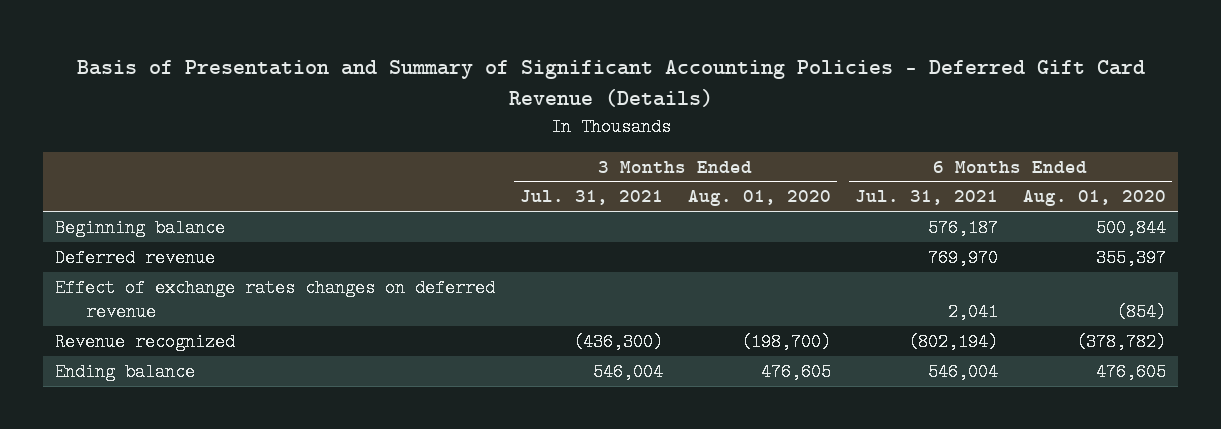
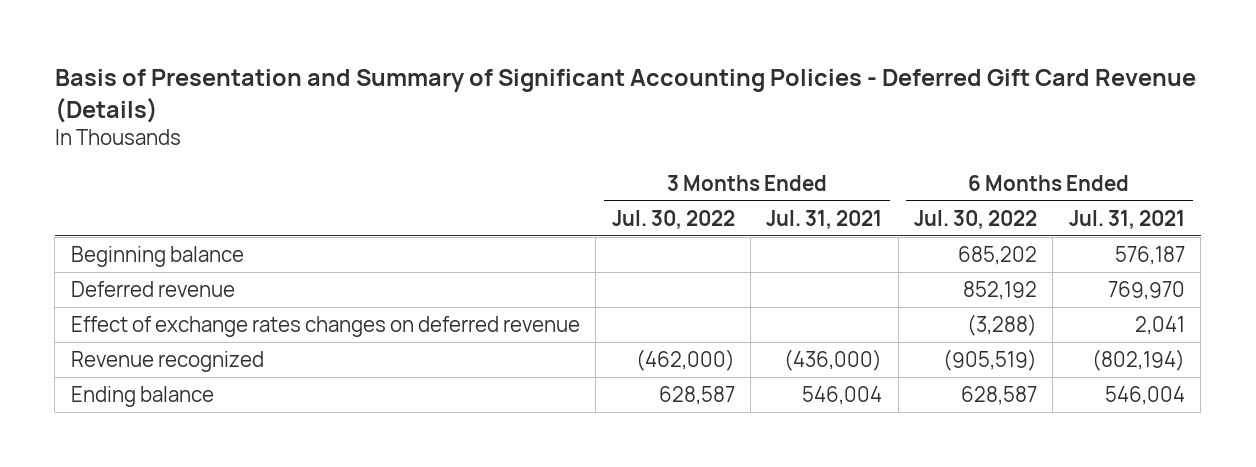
- | 3 Months Ended Jul. 31, 2021 | 3 Months Ended Aug. 01, 2020 | 6 Months Ended Jul. 31, 2021 | 6 Months Ended Aug. 01, 2020
+ | 3 Months Ended Jul. 30, 2022 | 3 Months Ended Jul. 31, 2021 | 6 Months Ended Jul. 30, 2022 | 6 Months Ended Jul. 31, 2021
- Revenue recognized | (436,300) | (198,700) | (802,194) | (378,782)
+ Revenue recognized | (462,000) | (436,000) | (905,519) | (802,194)

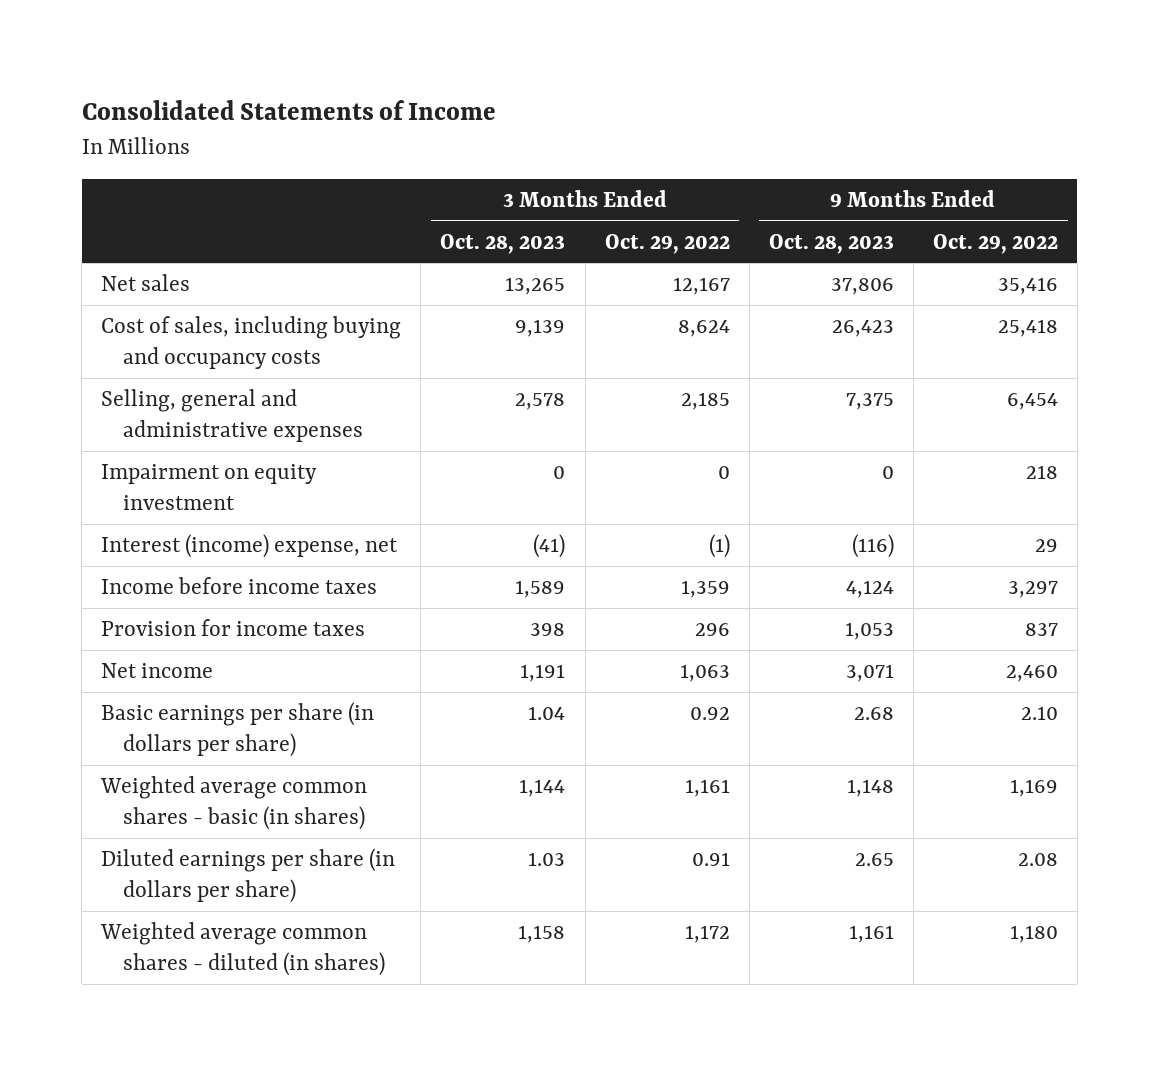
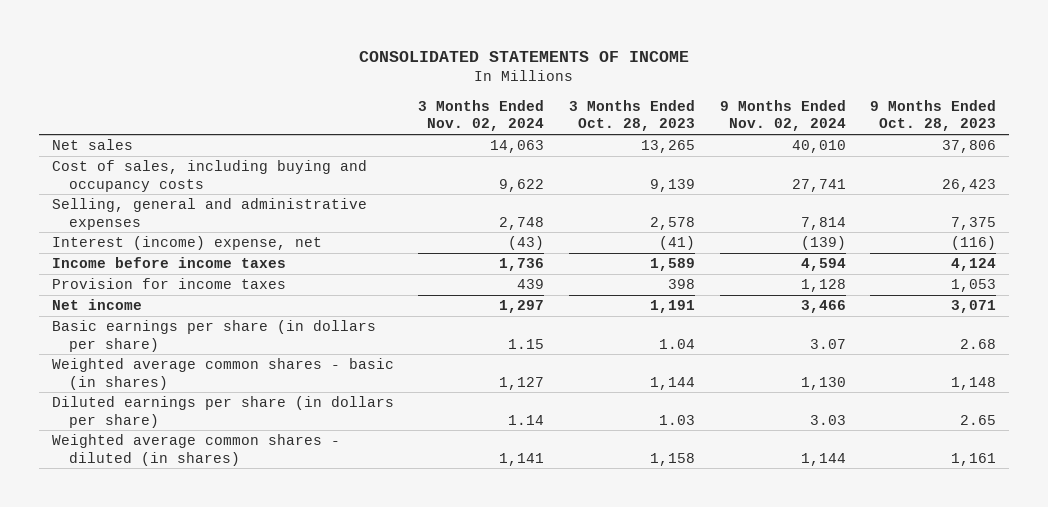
- Consolidated Statements of Income
+ CONSOLIDATED STATEMENTS OF INCOME
- | 3 Months Ended Oct. 28, 2023 | 3 Months Ended Oct. 29, 2022 | 9 Months Ended Oct. 28, 2023 | 9 Months Ended Oct. 29, 2022
+ | 3 Months Ended Nov. 02, 2024 | 3 Months Ended Oct. 28, 2023 | 9 Months Ended Nov. 02, 2024 | 9 Months Ended Oct. 28, 2023
- Impairment on equity investment | 0 | 0 | 0 | 218

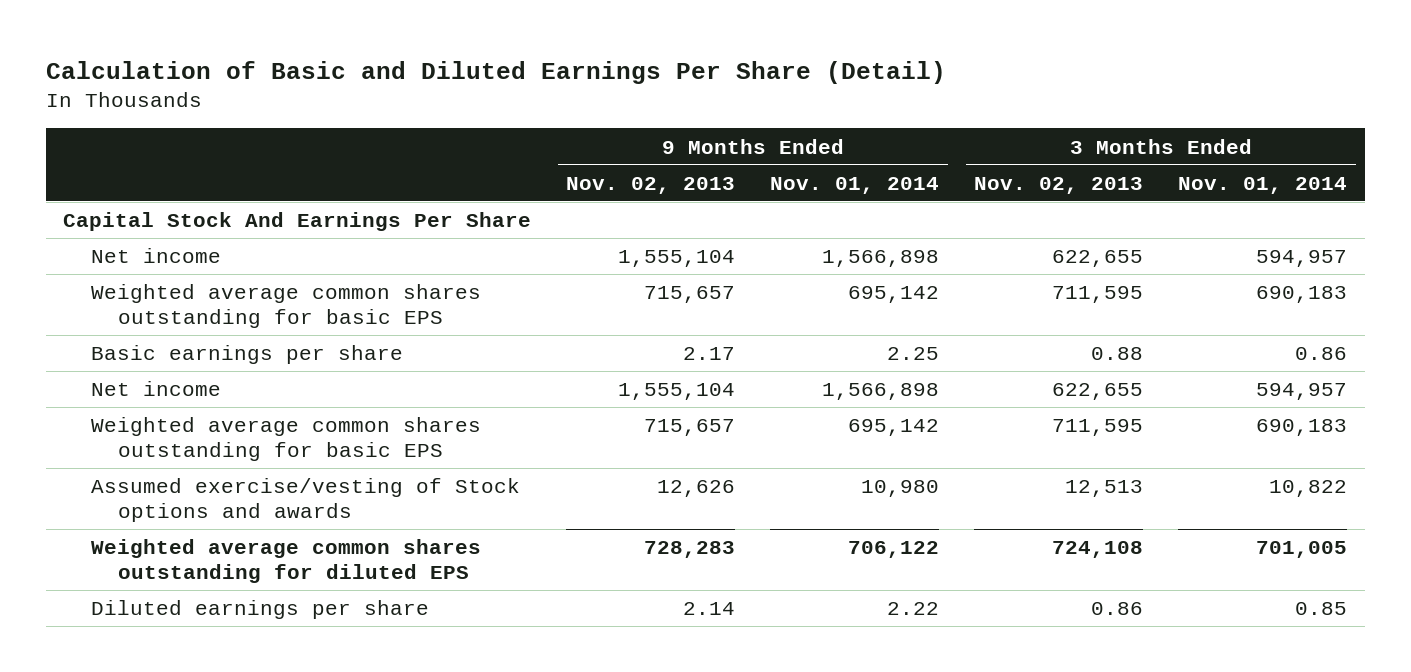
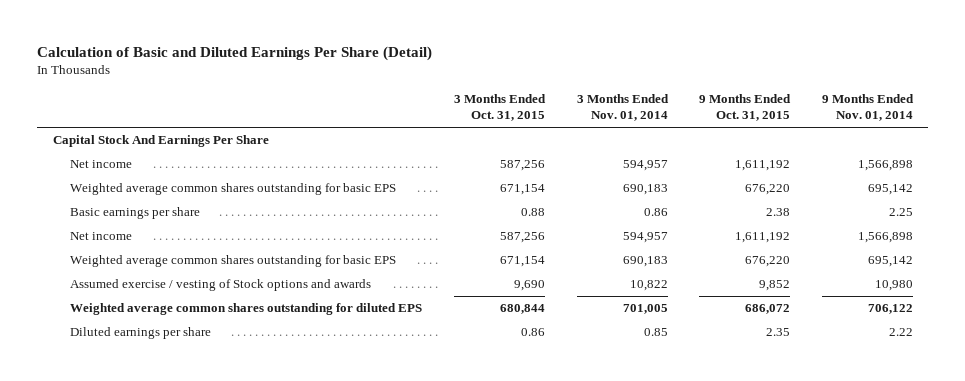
- | 9 Months Ended Nov. 02, 2013 | 9 Months Ended Nov. 01, 2014 | 3 Months Ended Nov. 02, 2013 | 3 Months Ended Nov. 01, 2014
+ | 3 Months Ended Oct. 31, 2015 | 3 Months Ended Nov. 01, 2014 | 9 Months Ended Oct. 31, 2015 | 9 Months Ended Nov. 01, 2014
- Assumed exercise/vesting of Stock options and awards | 12,626 | 10,980 | 12,513 | 10,822
+ Assumed exercise / vesting of Stock options and awards | 9,690 | 10,822 | 9,852 | 10,980

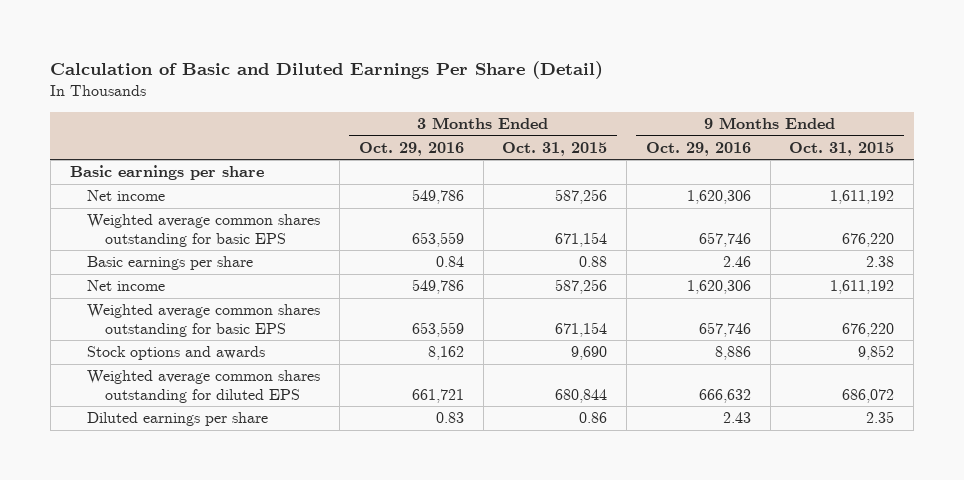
- | 3 Months Ended Oct. 31, 2015 | 3 Months Ended Nov. 01, 2014 | 9 Months Ended Oct. 31, 2015 | 9 Months Ended Nov. 01, 2014
+ | 3 Months Ended Oct. 29, 2016 | 3 Months Ended Oct. 31, 2015 | 9 Months Ended Oct. 29, 2016 | 9 Months Ended Oct. 31, 2015
- Capital Stock And Earnings Per Share
+ Basic earnings per share
- Assumed exercise / vesting of Stock options and awards | 9,690 | 10,822 | 9,852 | 10,980
+ Stock options and awards | 8,162 | 9,690 | 8,886 | 9,852

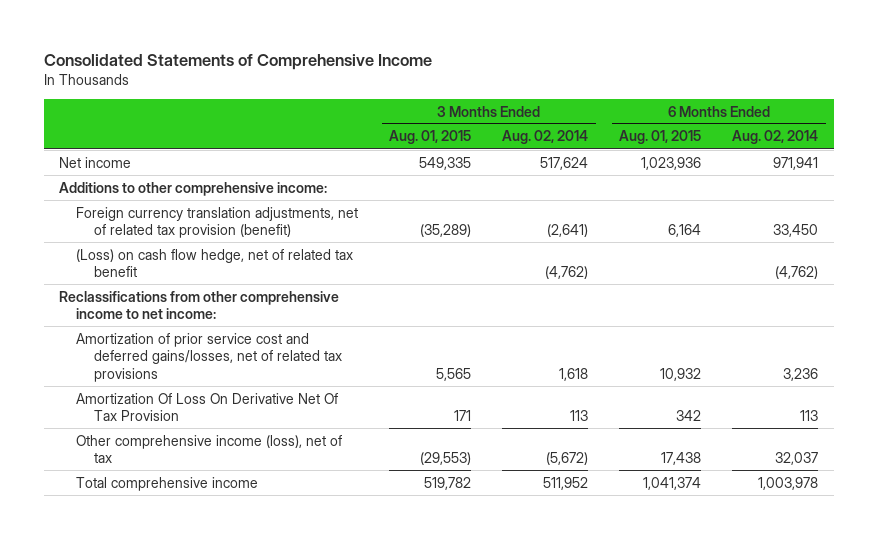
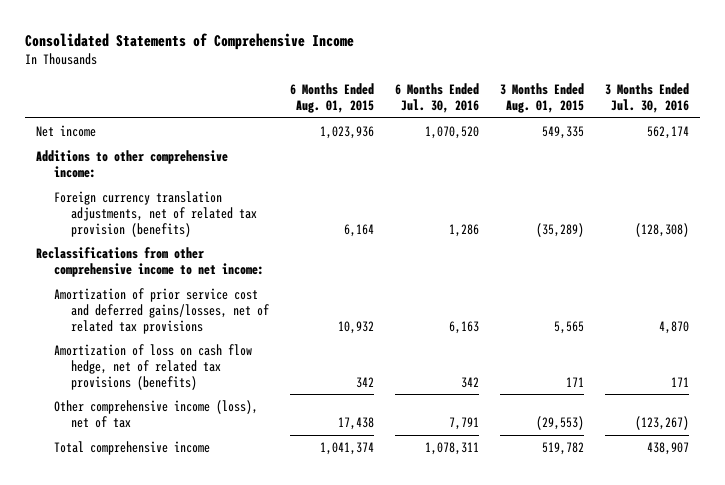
- | 3 Months Ended Aug. 01, 2015 | 3 Months Ended Aug. 02, 2014 | 6 Months Ended Aug. 01, 2015 | 6 Months Ended Aug. 02, 2014
+ | 6 Months Ended Aug. 01, 2015 | 6 Months Ended Jul. 30, 2016 | 3 Months Ended Aug. 01, 2015 | 3 Months Ended Jul. 30, 2016
- Foreign currency translation adjustments, net of related tax provision (benefit) | (35,289) | (2,641) | 6,164 | 33,450
- (Loss) on cash flow hedge, net of related tax benefit | | (4,762) | | (4,762)
+ Foreign currency translation adjustments, net of related tax provision (benefits) | 6,164 | 1,286 | (35,289) | (128,308)
- Amortization Of Loss On Derivative Net Of Tax Provision | 171 | 113 | 342 | 113
+ Amortization of loss on cash flow hedge, net of related tax provisions (benefits) | 342 | 342 | 171 | 171

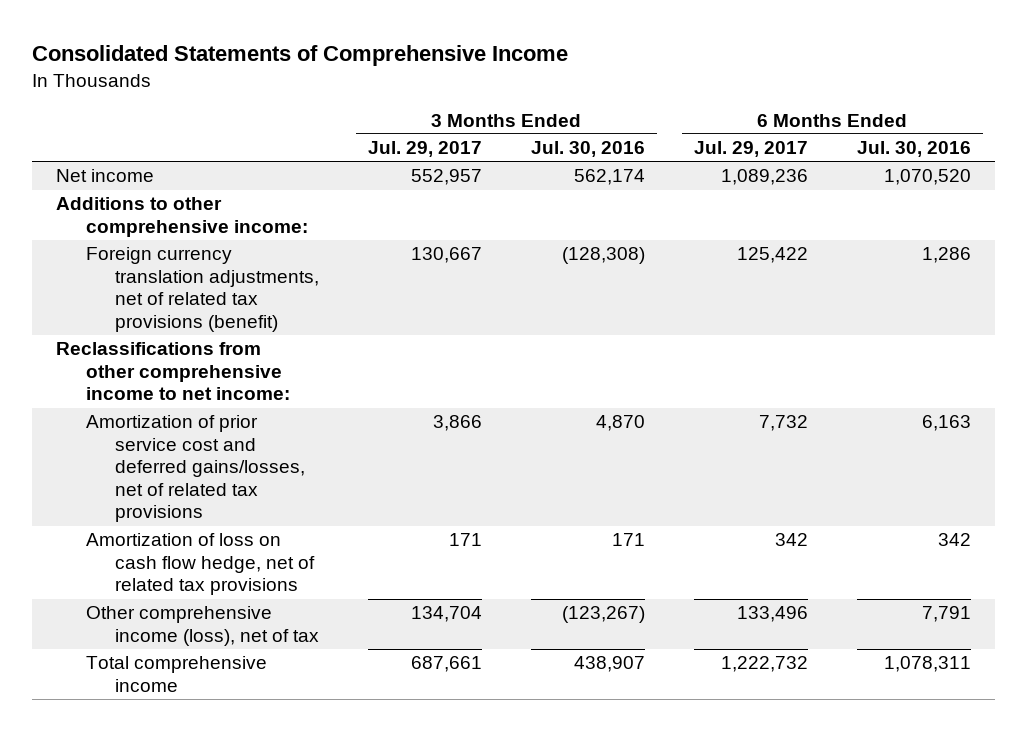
- | 6 Months Ended Aug. 01, 2015 | 6 Months Ended Jul. 30, 2016 | 3 Months Ended Aug. 01, 2015 | 3 Months Ended Jul. 30, 2016
+ | 3 Months Ended Jul. 29, 2017 | 3 Months Ended Jul. 30, 2016 | 6 Months Ended Jul. 29, 2017 | 6 Months Ended Jul. 30, 2016
- Foreign currency translation adjustments, net of related tax provision (benefits) | 6,164 | 1,286 | (35,289) | (128,308)
+ Foreign currency translation adjustments, net of related tax provisions (benefit) | 130,667 | (128,308) | 125,422 | 1,286
- Amortization of loss on cash flow hedge, net of related tax provisions (benefits) | 342 | 342 | 171 | 171
+ Amortization of loss on cash flow hedge, net of related tax provisions | 171 | 171 | 342 | 342

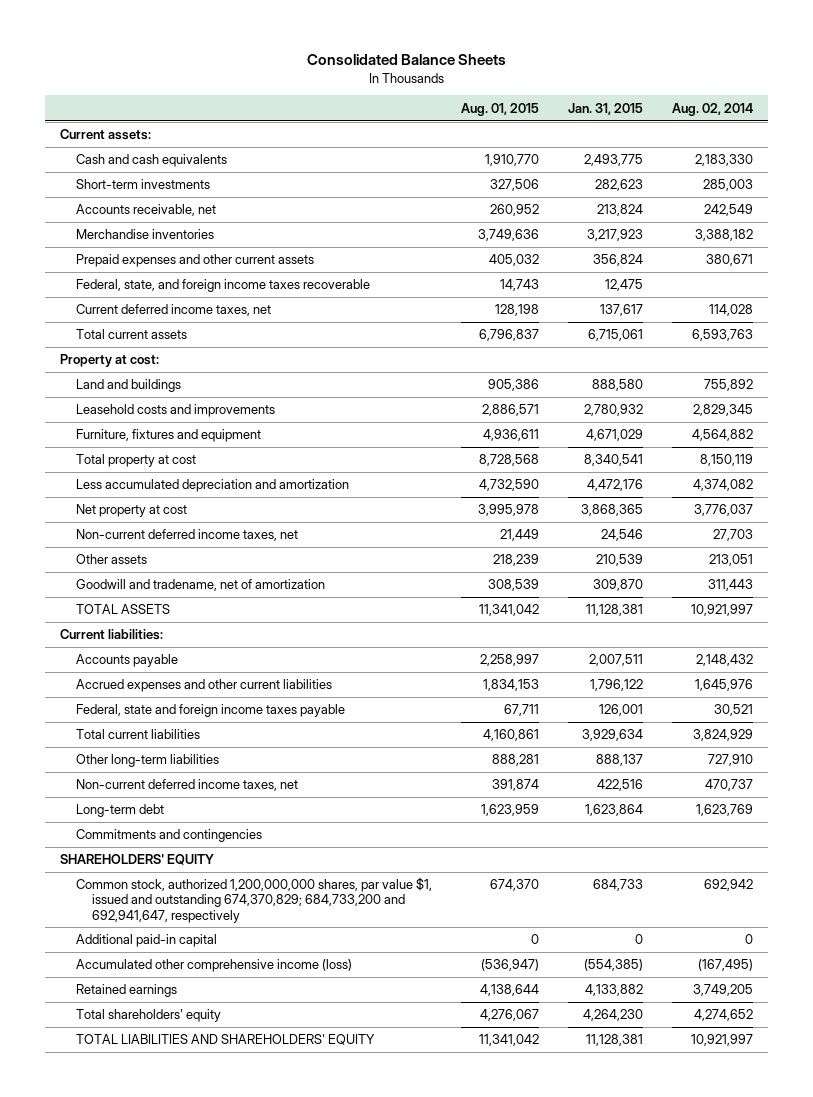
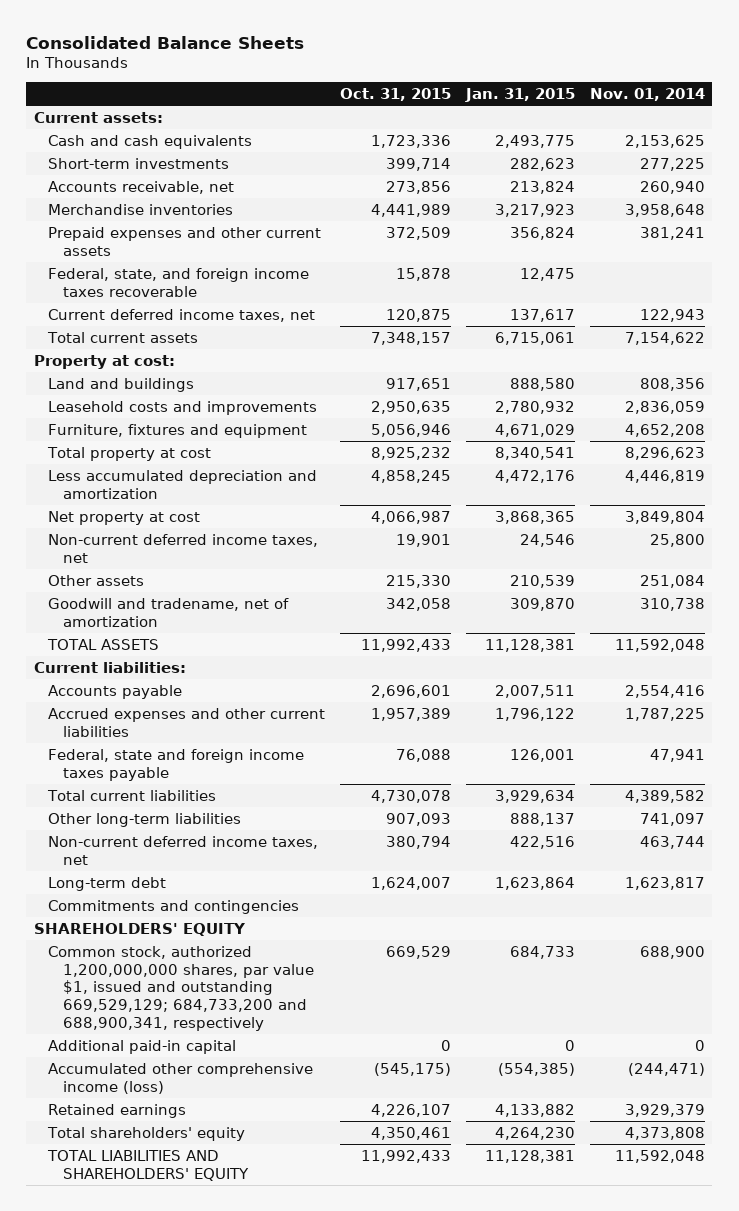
- | Aug. 01, 2015 | Jan. 31, 2015 | Aug. 02, 2014
+ | Oct. 31, 2015 | Jan. 31, 2015 | Nov. 01, 2014
- Common stock, authorized 1,200,000,000 shares, par value $1, issued and outstanding 674,370,829; 684,733,200 and 692,941,647, respectively | 674,370 | 684,733 | 692,942
+ Common stock, authorized 1,200,000,000 shares, par value $1, issued and outstanding 669,529,129; 684,733,200 and 688,900,341, respectively | 669,529 | 684,733 | 688,900

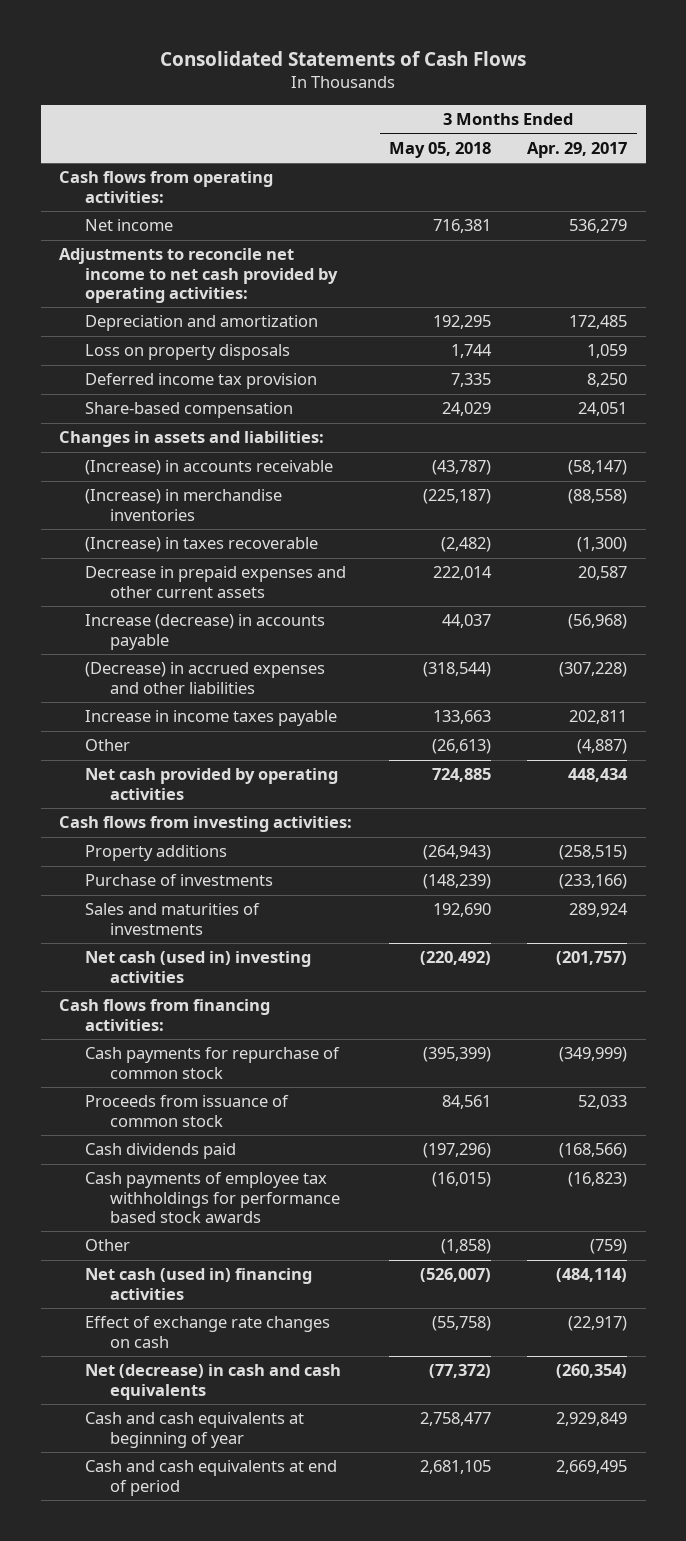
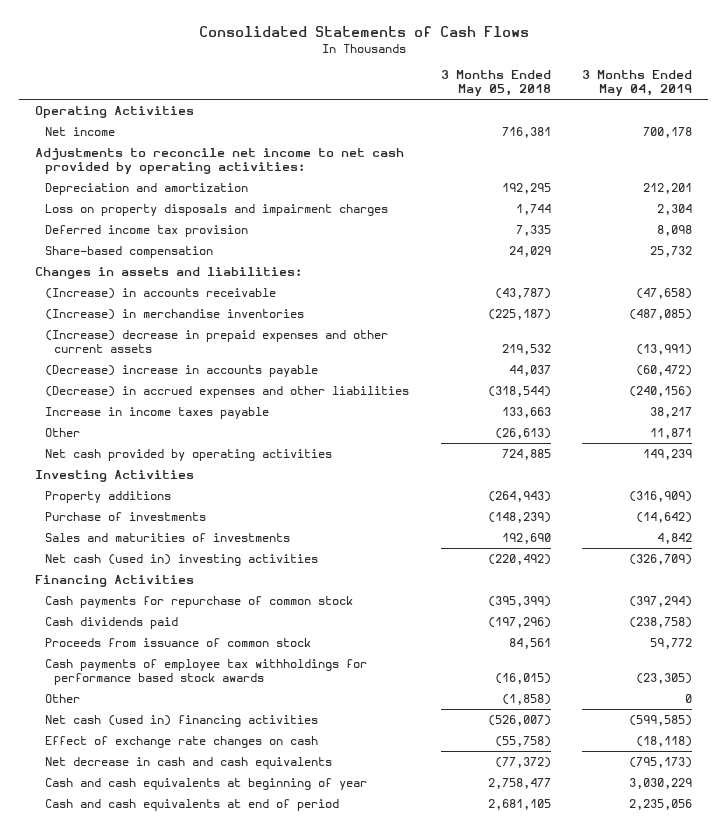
- | 3 Months Ended May 05, 2018 | 3 Months Ended Apr. 29, 2017
+ | 3 Months Ended May 05, 2018 | 3 Months Ended May 04, 2019
- Cash flows from operating activities:
+ Operating Activities
- Loss on property disposals | 1,744 | 1,059
+ Loss on property disposals and impairment charges | 1,744 | 2,304
- (Increase) in taxes recoverable | (2,482) | (1,300)
- Decrease in prepaid expenses and other current assets | 222,014 | 20,587
- Increase (decrease) in accounts payable | 44,037 | (56,968)
+ (Increase) decrease in prepaid expenses and other current assets | 219,532 | (13,991)
+ (Decrease) increase in accounts payable | 44,037 | (60,472)
- Cash flows from investing activities:
+ Investing Activities
- Cash flows from financing activities:
+ Financing Activities
moved down: Proceeds from issuance of common stock | 84,561 | 59,772
- Net (decrease) in cash and cash equivalents | (77,372) | (260,354)
+ Net decrease in cash and cash equivalents | (77,372) | (795,173)

